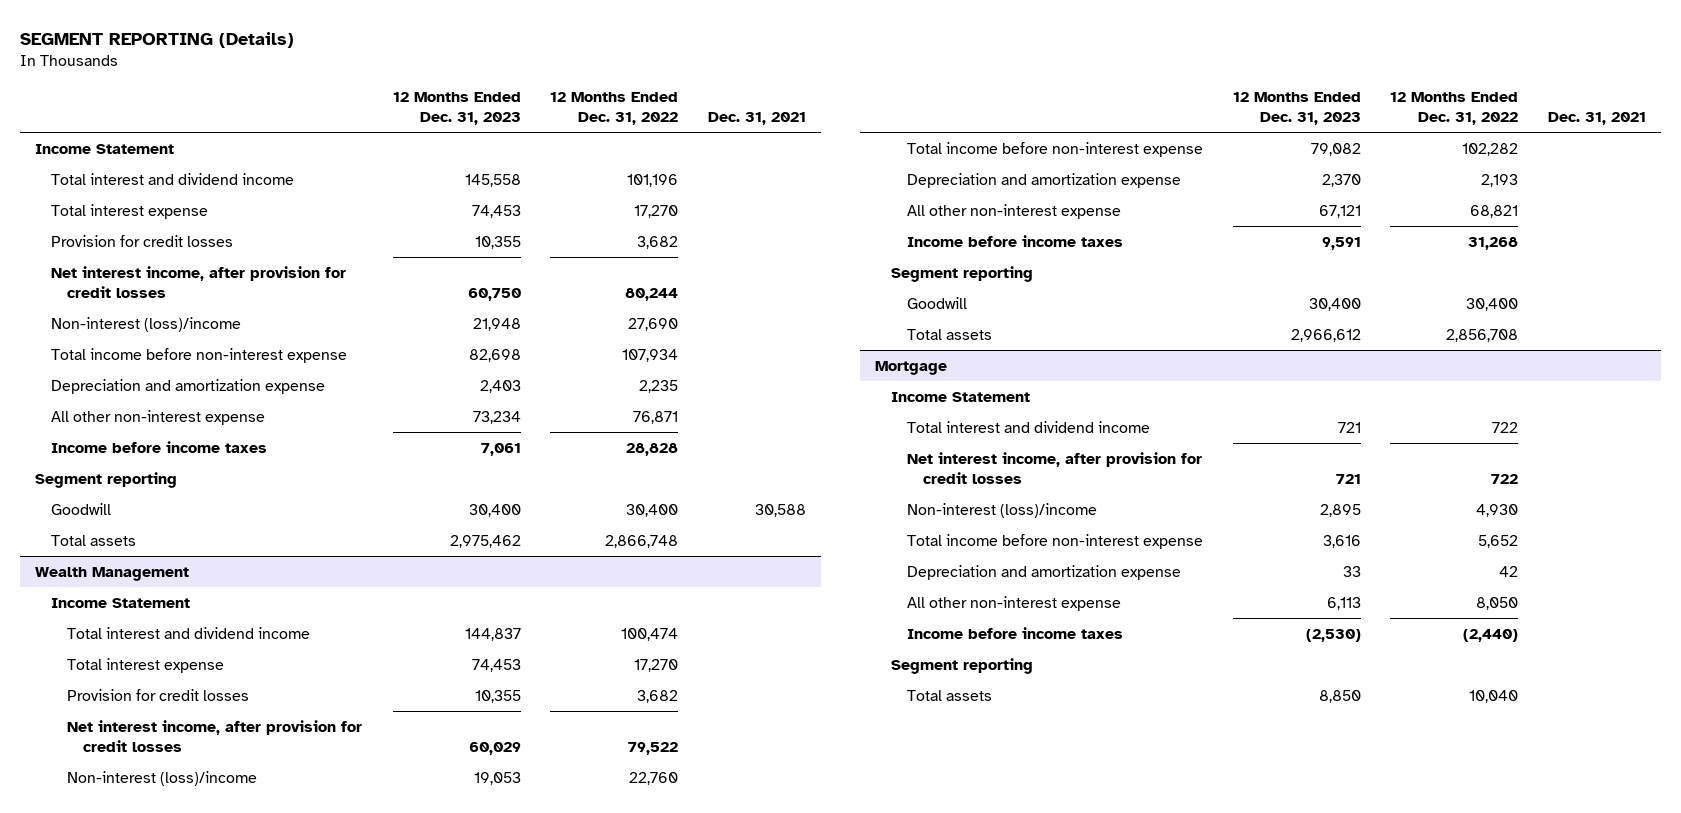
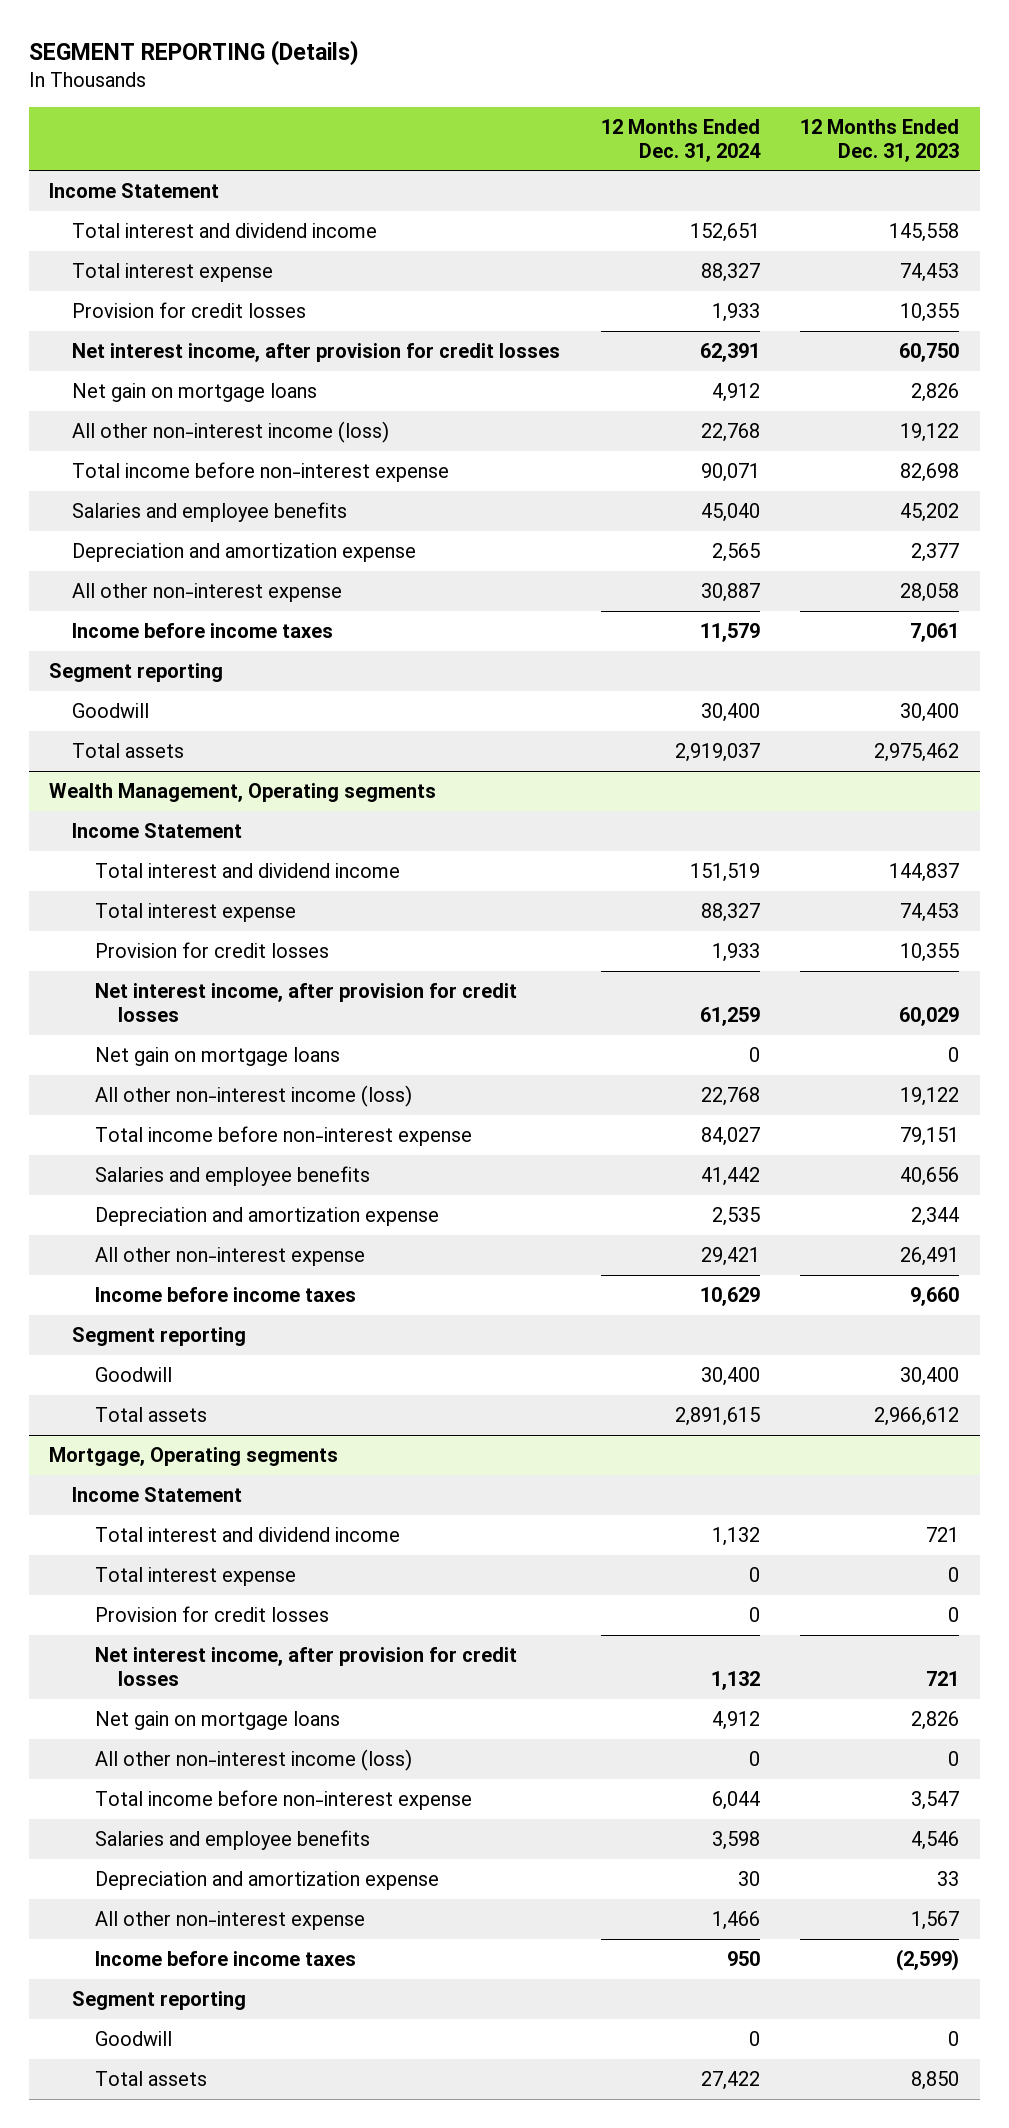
- | 12 Months Ended Dec. 31, 2023 | 12 Months Ended Dec. 31, 2022 | Dec. 31, 2021
+ | 12 Months Ended Dec. 31, 2024 | 12 Months Ended Dec. 31, 2023
- Non-interest (loss)/income | 21,948 | 27,690 |
+ Net gain on mortgage loans | 4,912 | 2,826
+ All other non-interest income (loss) | 22,768 | 19,122
- Depreciation and amortization expense | 2,403 | 2,235 |
- All other non-interest expense | 73,234 | 76,871 |
+ Salaries and employee benefits | 45,040 | 45,202
+ Depreciation and amortization expense | 2,565 | 2,377
+ All other non-interest expense | 30,887 | 28,058
- Wealth Management
+ Wealth Management, Operating segments
- Non-interest (loss)/income | 19,053 | 22,760 |
- Total income before non-interest expense | 79,082 | 102,282 |
- Depreciation and amortization expense | 2,370 | 2,193 |
- All other non-interest expense | 67,121 | 68,821 |
- Income before income taxes | 9,591 | 31,268 |
+ Net gain on mortgage loans | 0 | 0
+ All other non-interest income (loss) | 22,768 | 19,122
+ Total income before non-interest expense | 84,027 | 79,151
+ Salaries and employee benefits | 41,442 | 40,656
+ Depreciation and amortization expense | 2,535 | 2,344
+ All other non-interest expense | 29,421 | 26,491
+ Income before income taxes | 10,629 | 9,660
- Mortgage
+ Mortgage, Operating segments
+ Total interest expense | 0 | 0
+ Provision for credit losses | 0 | 0
- Non-interest (loss)/income | 2,895 | 4,930 |
- Total income before non-interest expense | 3,616 | 5,652 |
+ Net gain on mortgage loans | 4,912 | 2,826
+ All other non-interest income (loss) | 0 | 0
+ Total income before non-interest expense | 6,044 | 3,547
+ Salaries and employee benefits | 3,598 | 4,546
- All other non-interest expense | 6,113 | 8,050 |
- Income before income taxes | (2,530) | (2,440) |
+ All other non-interest expense | 1,466 | 1,567
+ Income before income taxes | 950 | (2,599)
+ Goodwill | 0 | 0

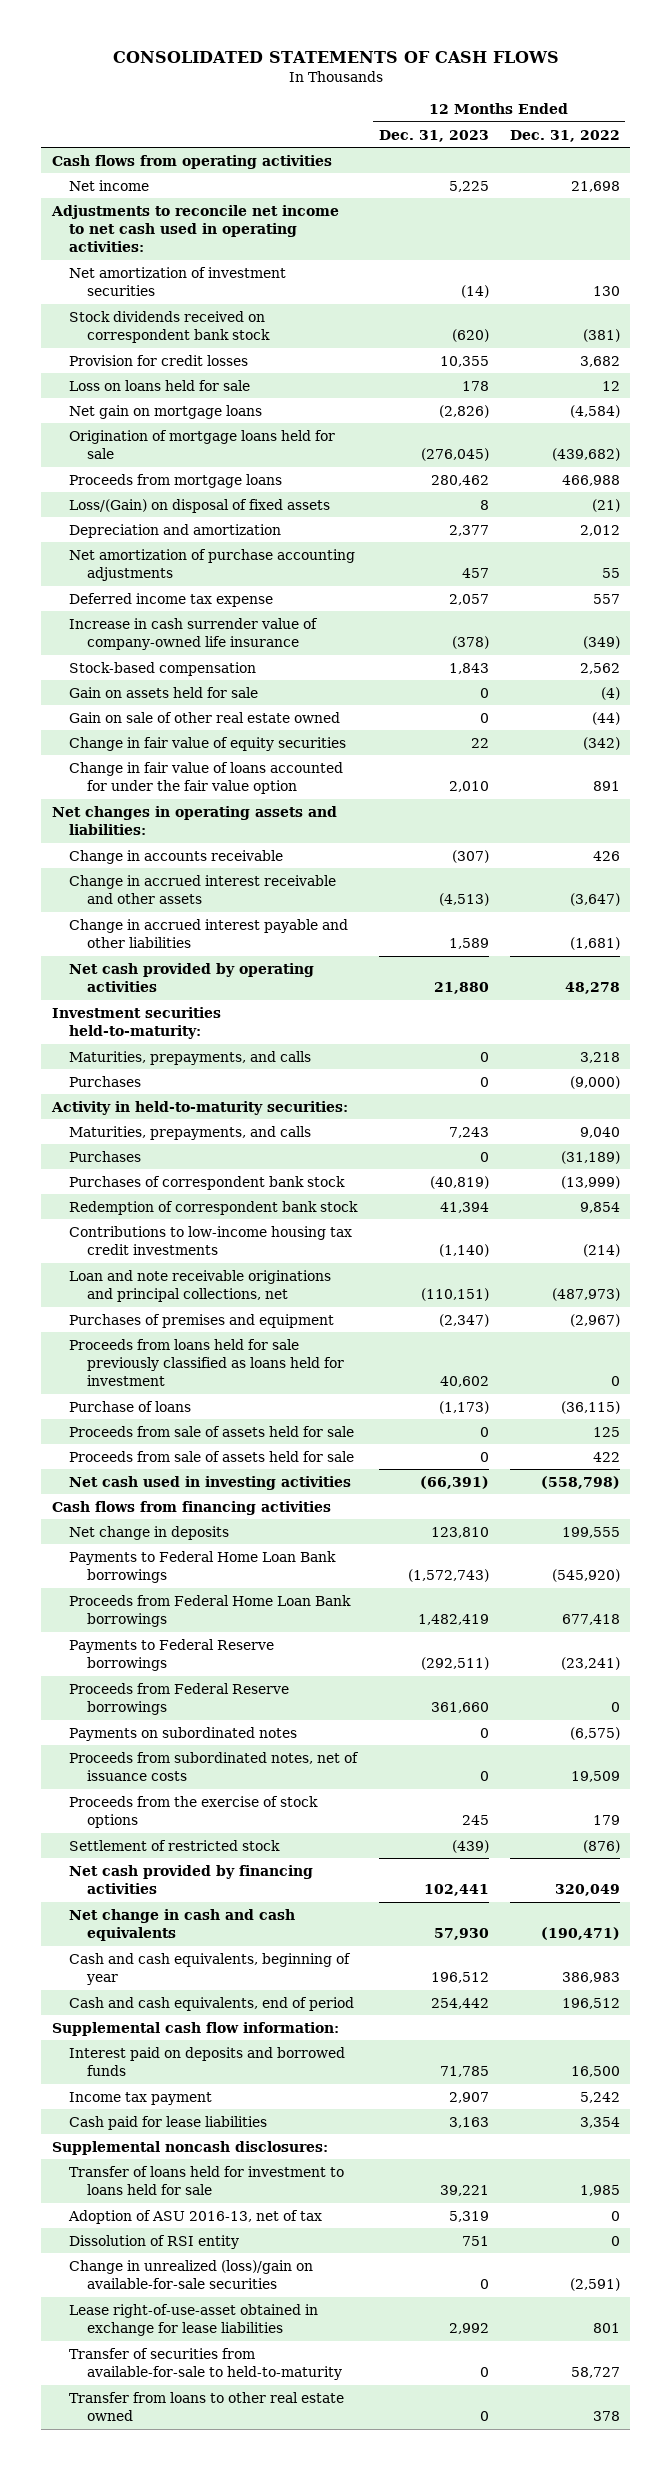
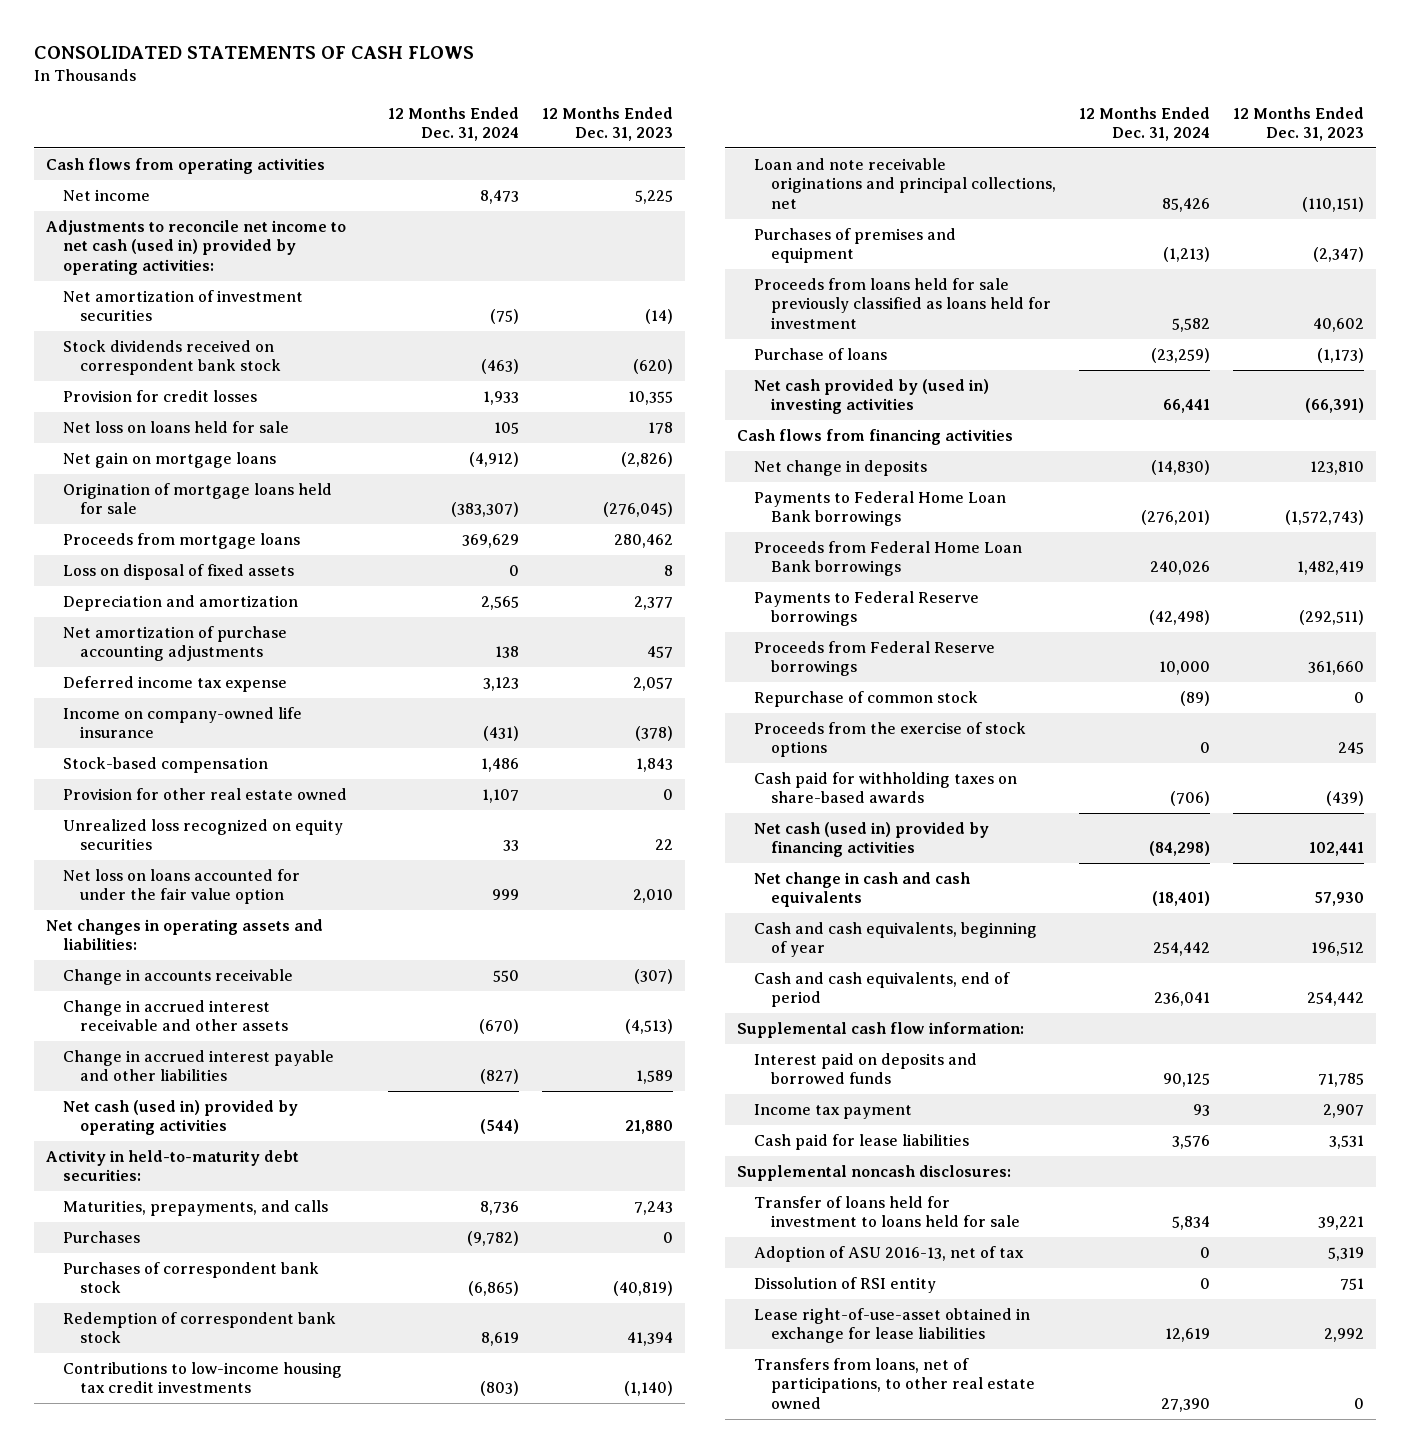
- | 12 Months Ended Dec. 31, 2023 | 12 Months Ended Dec. 31, 2022
+ | 12 Months Ended Dec. 31, 2024 | 12 Months Ended Dec. 31, 2023
- Adjustments to reconcile net income to net cash used in operating activities:
+ Adjustments to reconcile net income to net cash (used in) provided by operating activities:
- Loss on loans held for sale | 178 | 12
+ Net loss on loans held for sale | 105 | 178
- Loss/(Gain) on disposal of fixed assets | 8 | (21)
+ Loss on disposal of fixed assets | 0 | 8
- Increase in cash surrender value of company-owned life insurance | (378) | (349)
+ Income on company-owned life insurance | (431) | (378)
- Gain on assets held for sale | 0 | (4)
- Gain on sale of other real estate owned | 0 | (44)
- Change in fair value of equity securities | 22 | (342)
- Change in fair value of loans accounted for under the fair value option | 2,010 | 891
+ Provision for other real estate owned | 1,107 | 0
+ Unrealized loss recognized on equity securities | 33 | 22
+ Net loss on loans accounted for under the fair value option | 999 | 2,010
- Net cash provided by operating activities | 21,880 | 48,278
- Investment securities held-to-maturity:
- Maturities, prepayments, and calls | 0 | 3,218
- Purchases | 0 | (9,000)
- Activity in held-to-maturity securities:
+ Net cash (used in) provided by operating activities | (544) | 21,880
+ Activity in held-to-maturity debt securities:
- Proceeds from sale of assets held for sale | 0 | 125
- Proceeds from sale of assets held for sale | 0 | 422
- Net cash used in investing activities | (66,391) | (558,798)
+ Net cash provided by (used in) investing activities | 66,441 | (66,391)
- Payments on subordinated notes | 0 | (6,575)
- Proceeds from subordinated notes, net of issuance costs | 0 | 19,509
+ Repurchase of common stock | (89) | 0
- Settlement of restricted stock | (439) | (876)
- Net cash provided by financing activities | 102,441 | 320,049
+ Cash paid for withholding taxes on share-based awards | (706) | (439)
+ Net cash (used in) provided by financing activities | (84,298) | 102,441
- Cash paid for lease liabilities | 3,163 | 3,354
+ Cash paid for lease liabilities | 3,576 | 3,531
- Change in unrealized (loss)/gain on available-for-sale securities | 0 | (2,591)
- Transfer of securities from available-for-sale to held-to-maturity | 0 | 58,727
- Transfer from loans to other real estate owned | 0 | 378
+ Transfers from loans, net of participations, to other real estate owned | 27,390 | 0

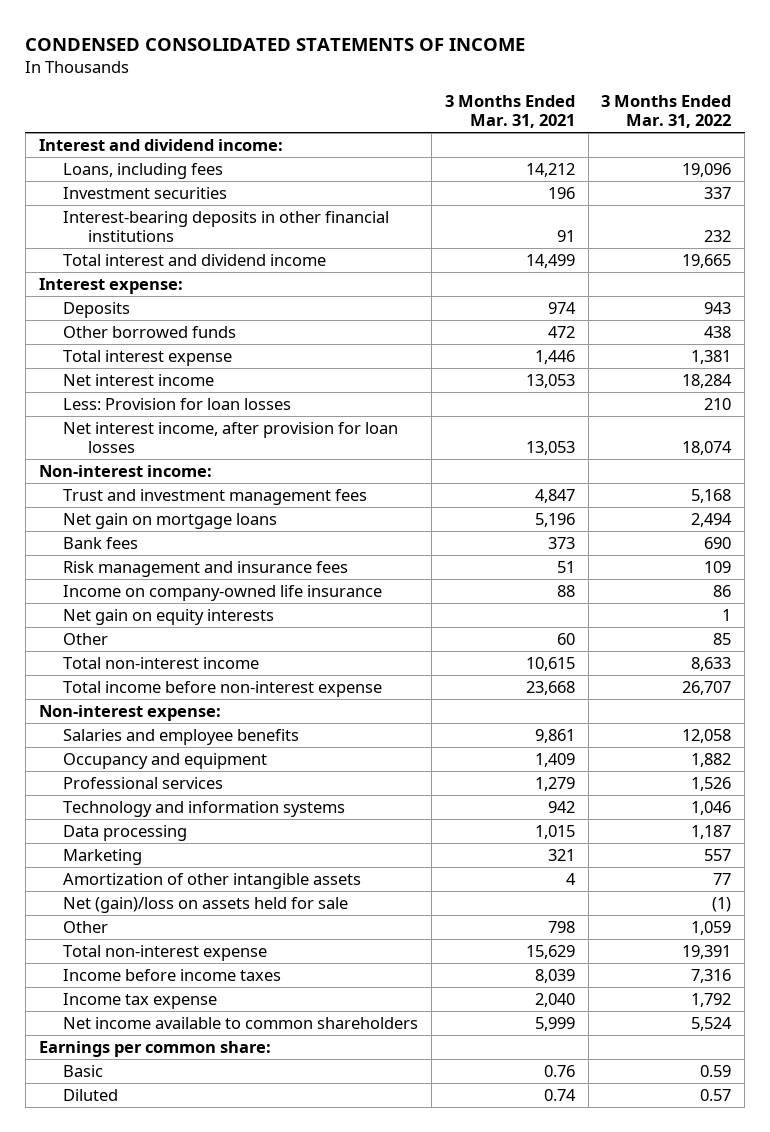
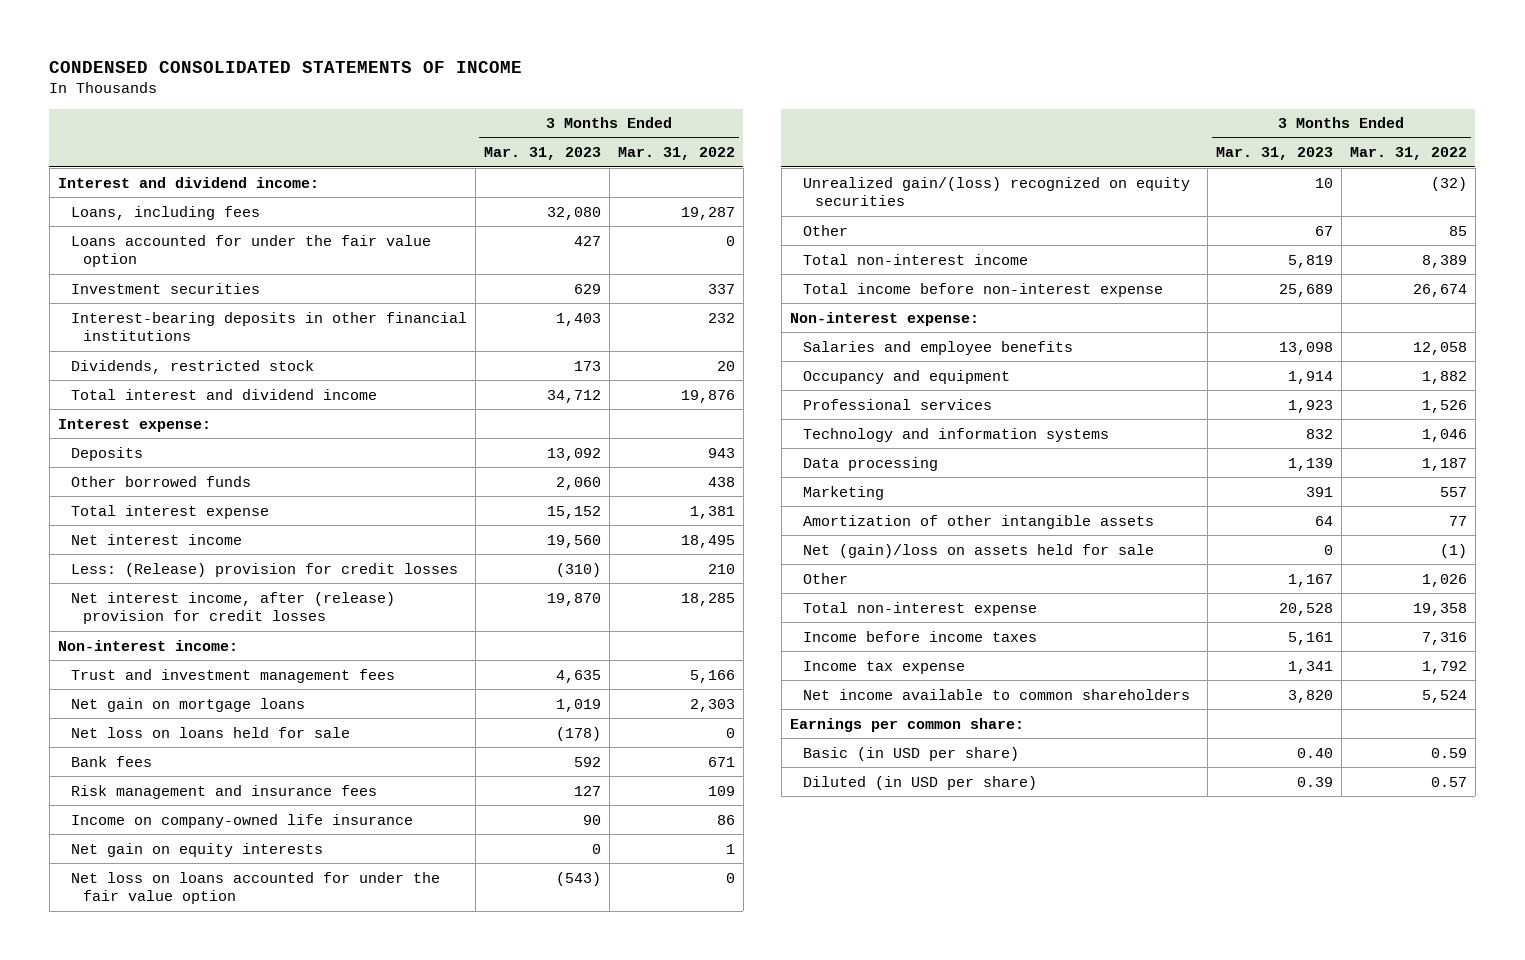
- | 3 Months Ended Mar. 31, 2021 | 3 Months Ended Mar. 31, 2022
+ | 3 Months Ended Mar. 31, 2023 | 3 Months Ended Mar. 31, 2022
- Loans, including fees | 14,212 | 19,096
+ Loans, including fees | 32,080 | 19,287
+ Loans accounted for under the fair value option | 427 | 0
- Total interest and dividend income | 14,499 | 19,665
+ Dividends, restricted stock | 173 | 20
+ Total interest and dividend income | 34,712 | 19,876
- Net interest income | 13,053 | 18,284
- Less: Provision for loan losses | | 210
- Net interest income, after provision for loan losses | 13,053 | 18,074
+ Net interest income | 19,560 | 18,495
+ Less: (Release) provision for credit losses | (310) | 210
+ Net interest income, after (release) provision for credit losses | 19,870 | 18,285
- Trust and investment management fees | 4,847 | 5,168
- Net gain on mortgage loans | 5,196 | 2,494
- Bank fees | 373 | 690
+ Trust and investment management fees | 4,635 | 5,166
+ Net gain on mortgage loans | 1,019 | 2,303
+ Net loss on loans held for sale | (178) | 0
+ Bank fees | 592 | 671
+ Net loss on loans accounted for under the fair value option | (543) | 0
+ Unrealized gain/(loss) recognized on equity securities | 10 | (32)
- Total non-interest income | 10,615 | 8,633
- Total income before non-interest expense | 23,668 | 26,707
+ Total non-interest income | 5,819 | 8,389
+ Total income before non-interest expense | 25,689 | 26,674
- Other | 798 | 1,059
- Total non-interest expense | 15,629 | 19,391
+ Other | 1,167 | 1,026
+ Total non-interest expense | 20,528 | 19,358
- Basic | 0.76 | 0.59
- Diluted | 0.74 | 0.57
+ Basic (in USD per share) | 0.40 | 0.59
+ Diluted (in USD per share) | 0.39 | 0.57

